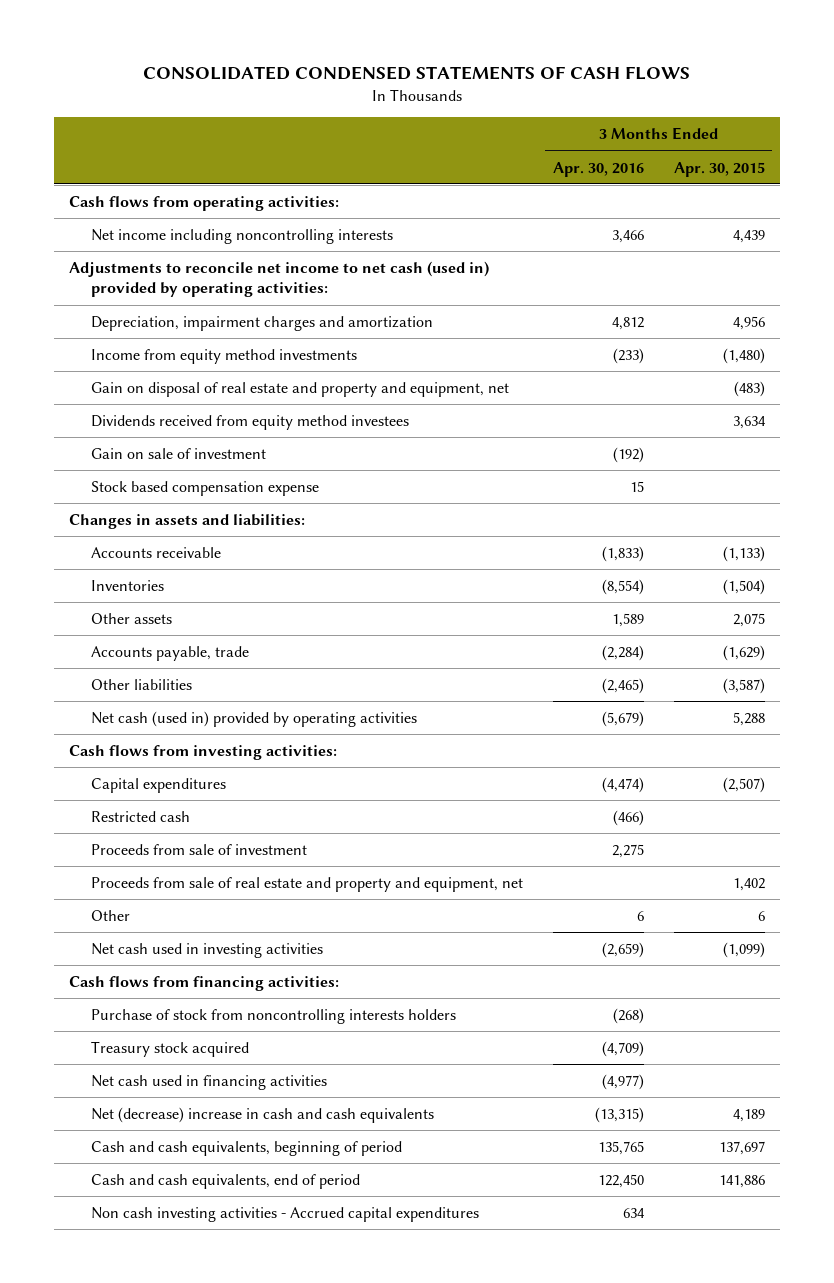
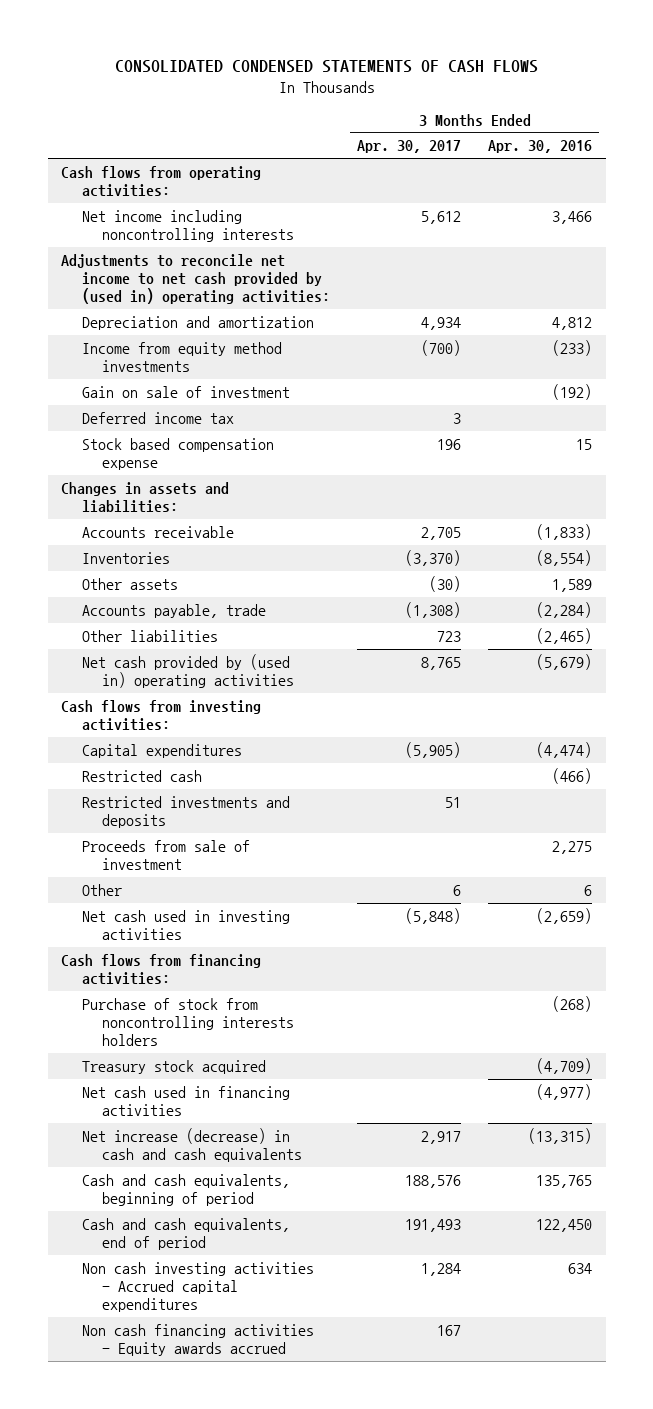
- | 3 Months Ended Apr. 30, 2016 | 3 Months Ended Apr. 30, 2015
+ | 3 Months Ended Apr. 30, 2017 | 3 Months Ended Apr. 30, 2016
- Adjustments to reconcile net income to net cash (used in) provided by operating activities:
- Depreciation, impairment charges and amortization | 4,812 | 4,956
+ Adjustments to reconcile net income to net cash provided by (used in) operating activities:
+ Depreciation and amortization | 4,934 | 4,812
- Gain on disposal of real estate and property and equipment, net | | (483)
- Dividends received from equity method investees | | 3,634
+ Deferred income tax | 3 |
- Net cash (used in) provided by operating activities | (5,679) | 5,288
+ Net cash provided by (used in) operating activities | 8,765 | (5,679)
+ Restricted investments and deposits | 51 |
- Proceeds from sale of real estate and property and equipment, net | | 1,402
- Net (decrease) increase in cash and cash equivalents | (13,315) | 4,189
+ Net increase (decrease) in cash and cash equivalents | 2,917 | (13,315)
+ Non cash financing activities - Equity awards accrued | 167 |

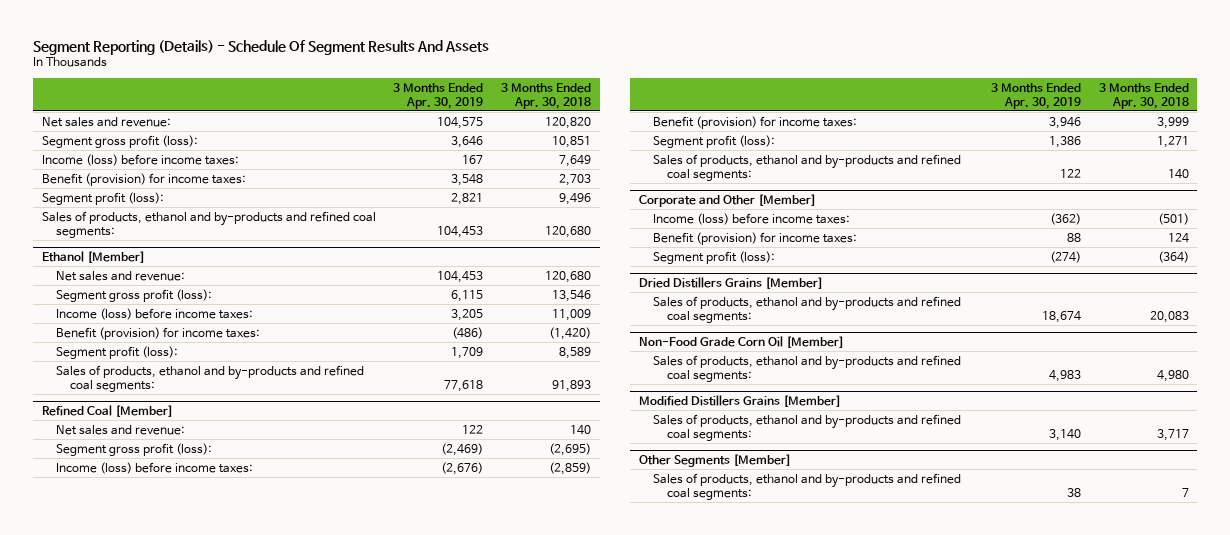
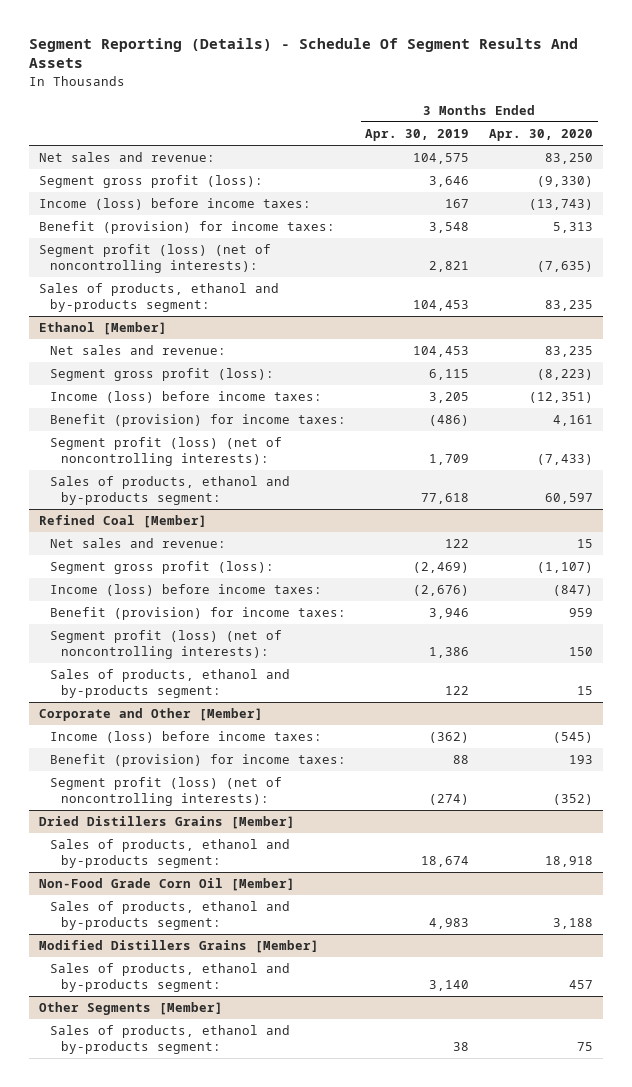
- | 3 Months Ended Apr. 30, 2019 | 3 Months Ended Apr. 30, 2018
+ | 3 Months Ended Apr. 30, 2019 | 3 Months Ended Apr. 30, 2020
- Segment profit (loss): | 2,821 | 9,496
- Sales of products, ethanol and by-products and refined coal segments: | 104,453 | 120,680
+ Segment profit (loss) (net of noncontrolling interests): | 2,821 | (7,635)
+ Sales of products, ethanol and by-products segment: | 104,453 | 83,235
@ Ethanol [Member]
- Segment profit (loss): | 1,709 | 8,589
- Sales of products, ethanol and by-products and refined coal segments: | 77,618 | 91,893
+ Segment profit (loss) (net of noncontrolling interests): | 1,709 | (7,433)
+ Sales of products, ethanol and by-products segment: | 77,618 | 60,597
@ Refined Coal [Member]
- Segment profit (loss): | 1,386 | 1,271
- Sales of products, ethanol and by-products and refined coal segments: | 122 | 140
+ Segment profit (loss) (net of noncontrolling interests): | 1,386 | 150
+ Sales of products, ethanol and by-products segment: | 122 | 15
@ Corporate and Other [Member]
- Segment profit (loss): | (274) | (364)
+ Segment profit (loss) (net of noncontrolling interests): | (274) | (352)
@ Dried Distillers Grains [Member]
- Sales of products, ethanol and by-products and refined coal segments: | 18,674 | 20,083
+ Sales of products, ethanol and by-products segment: | 18,674 | 18,918
@ Non-Food Grade Corn Oil [Member]
- Sales of products, ethanol and by-products and refined coal segments: | 4,983 | 4,980
+ Sales of products, ethanol and by-products segment: | 4,983 | 3,188
@ Modified Distillers Grains [Member]
- Sales of products, ethanol and by-products and refined coal segments: | 3,140 | 3,717
+ Sales of products, ethanol and by-products segment: | 3,140 | 457
@ Other Segments [Member]
- Sales of products, ethanol and by-products and refined coal segments: | 38 | 7
+ Sales of products, ethanol and by-products segment: | 38 | 75

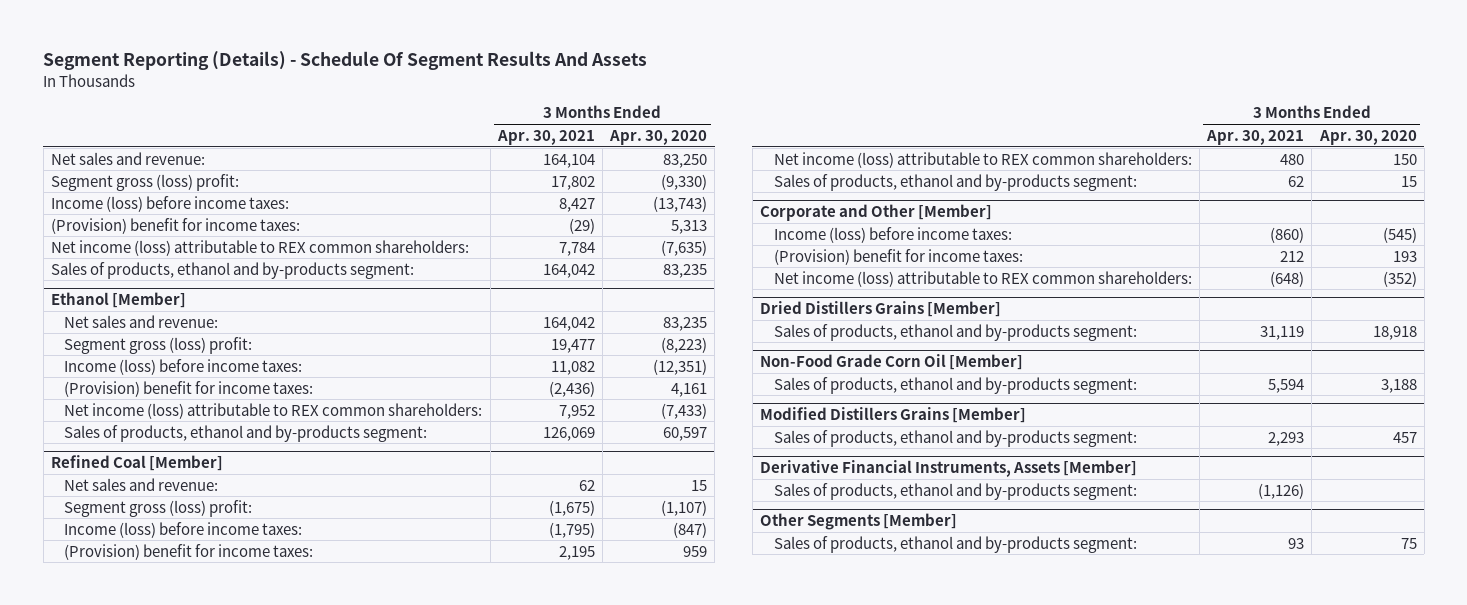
- | 3 Months Ended Apr. 30, 2019 | 3 Months Ended Apr. 30, 2020
+ | 3 Months Ended Apr. 30, 2021 | 3 Months Ended Apr. 30, 2020
- Segment gross profit (loss): | 3,646 | (9,330)
+ Segment gross (loss) profit: | 17,802 | (9,330)
- Benefit (provision) for income taxes: | 3,548 | 5,313
- Segment profit (loss) (net of noncontrolling interests): | 2,821 | (7,635)
+ (Provision) benefit for income taxes: | (29) | 5,313
+ Net income (loss) attributable to REX common shareholders: | 7,784 | (7,635)
@ Ethanol [Member]
- Segment gross profit (loss): | 6,115 | (8,223)
+ Segment gross (loss) profit: | 19,477 | (8,223)
- Benefit (provision) for income taxes: | (486) | 4,161
- Segment profit (loss) (net of noncontrolling interests): | 1,709 | (7,433)
+ (Provision) benefit for income taxes: | (2,436) | 4,161
+ Net income (loss) attributable to REX common shareholders: | 7,952 | (7,433)
@ Refined Coal [Member]
- Segment gross profit (loss): | (2,469) | (1,107)
+ Segment gross (loss) profit: | (1,675) | (1,107)
- Benefit (provision) for income taxes: | 3,946 | 959
- Segment profit (loss) (net of noncontrolling interests): | 1,386 | 150
+ (Provision) benefit for income taxes: | 2,195 | 959
+ Net income (loss) attributable to REX common shareholders: | 480 | 150
@ Corporate and Other [Member]
- Benefit (provision) for income taxes: | 88 | 193
- Segment profit (loss) (net of noncontrolling interests): | (274) | (352)
+ (Provision) benefit for income taxes: | 212 | 193
+ Net income (loss) attributable to REX common shareholders: | (648) | (352)
+ Derivative Financial Instruments, Assets [Member]
+ Sales of products, ethanol and by-products segment: | (1,126) |

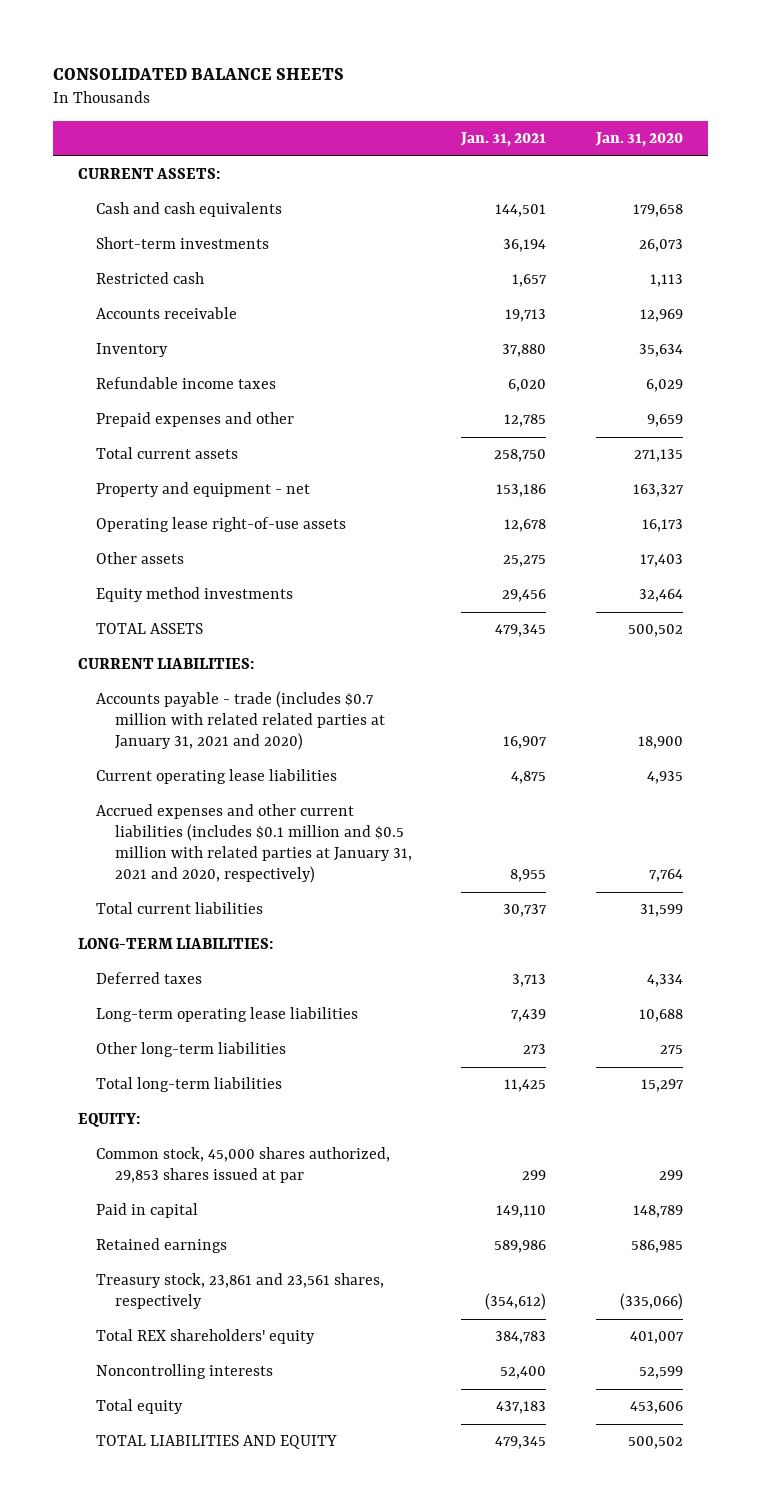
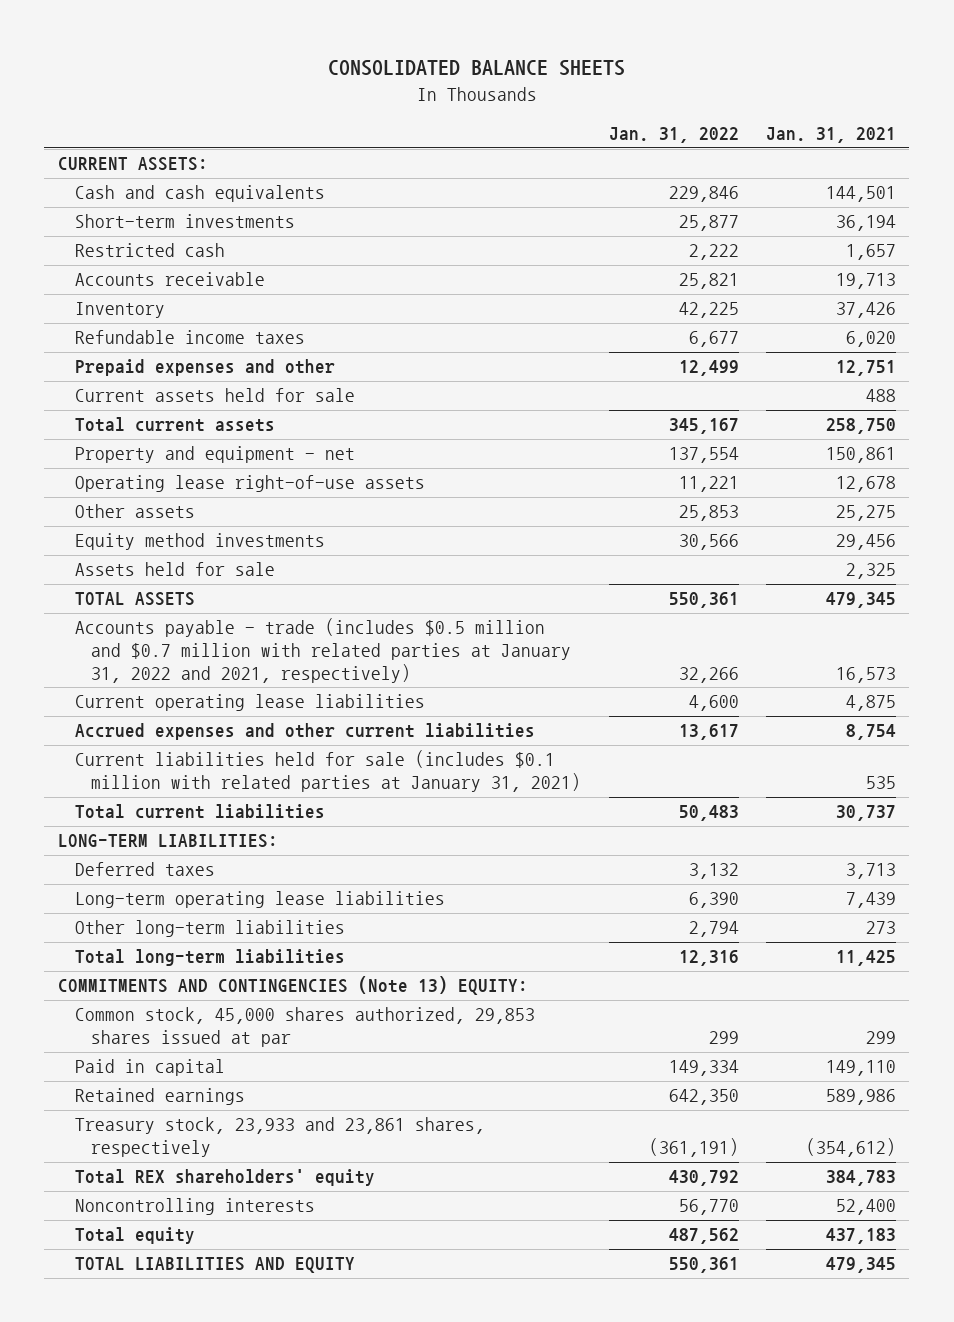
- | Jan. 31, 2021 | Jan. 31, 2020
+ | Jan. 31, 2022 | Jan. 31, 2021
- Inventory | 37,880 | 35,634
+ Inventory | 42,225 | 37,426
- Prepaid expenses and other | 12,785 | 9,659
+ Prepaid expenses and other | 12,499 | 12,751
+ Current assets held for sale | | 488
- Property and equipment - net | 153,186 | 163,327
+ Property and equipment - net | 137,554 | 150,861
+ Assets held for sale | | 2,325
- CURRENT LIABILITIES:
- Accounts payable - trade (includes $0.7 million with related related parties at January 31, 2021 and 2020) | 16,907 | 18,900
+ Accounts payable - trade (includes $0.5 million and $0.7 million with related parties at January 31, 2022 and 2021, respectively) | 32,266 | 16,573
- Accrued expenses and other current liabilities (includes $0.1 million and $0.5 million with related parties at January 31, 2021 and 2020, respectively) | 8,955 | 7,764
+ Accrued expenses and other current liabilities | 13,617 | 8,754
+ Current liabilities held for sale (includes $0.1 million with related parties at January 31, 2021) | | 535
- EQUITY:
+ COMMITMENTS AND CONTINGENCIES (Note 13) EQUITY:
- Treasury stock, 23,861 and 23,561 shares, respectively | (354,612) | (335,066)
+ Treasury stock, 23,933 and 23,861 shares, respectively | (361,191) | (354,612)

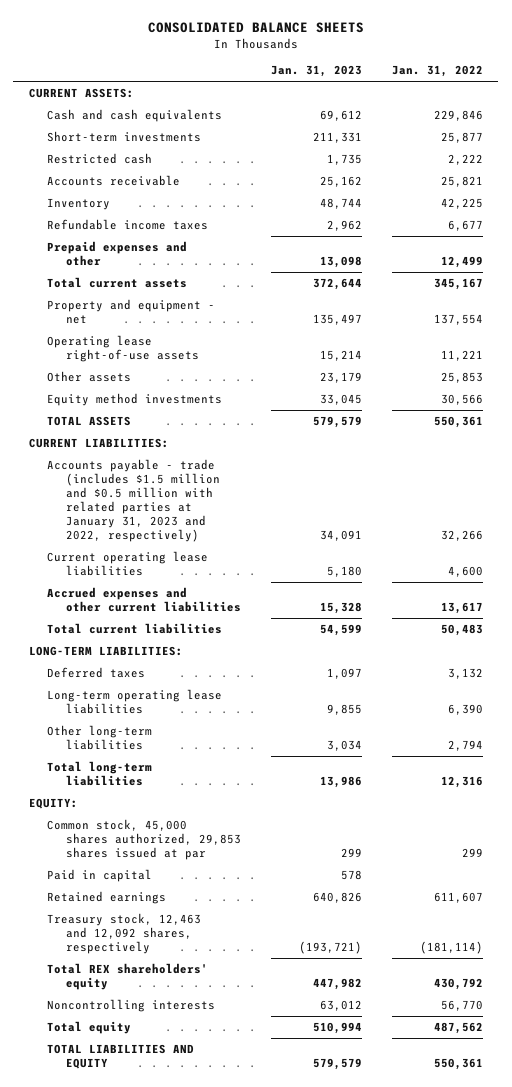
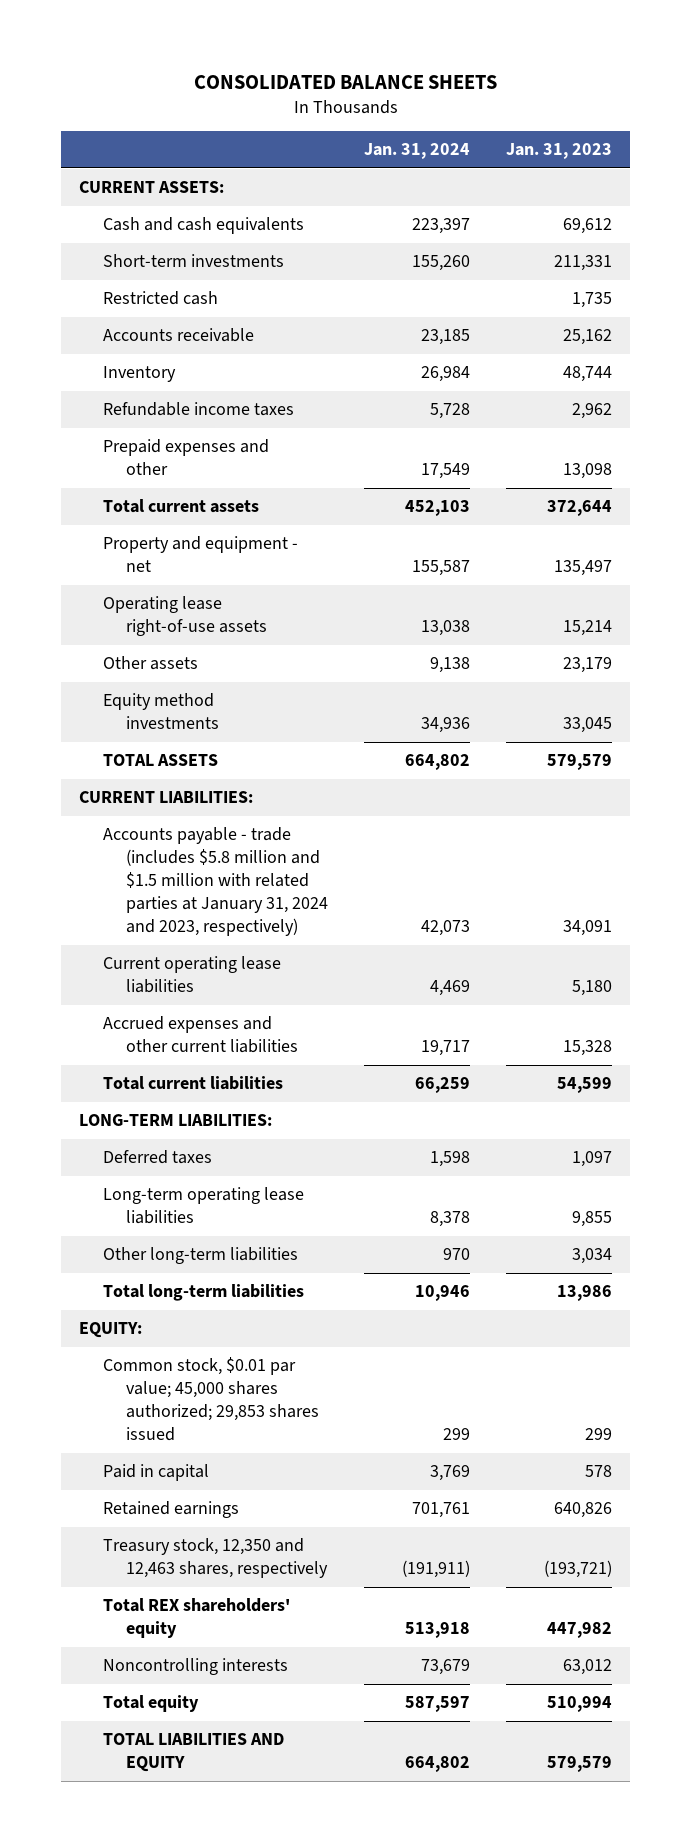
- | Jan. 31, 2023 | Jan. 31, 2022
+ | Jan. 31, 2024 | Jan. 31, 2023
- Accounts payable - trade (includes $1.5 million and $0.5 million with related parties at January 31, 2023 and 2022, respectively) | 34,091 | 32,266
+ Accounts payable - trade (includes $5.8 million and $1.5 million with related parties at January 31, 2024 and 2023, respectively) | 42,073 | 34,091
- Common stock, 45,000 shares authorized, 29,853 shares issued at par | 299 | 299
+ Common stock, $0.01 par value; 45,000 shares authorized; 29,853 shares issued | 299 | 299
- Treasury stock, 12,463 and 12,092 shares, respectively | (193,721) | (181,114)
+ Treasury stock, 12,350 and 12,463 shares, respectively | (191,911) | (193,721)

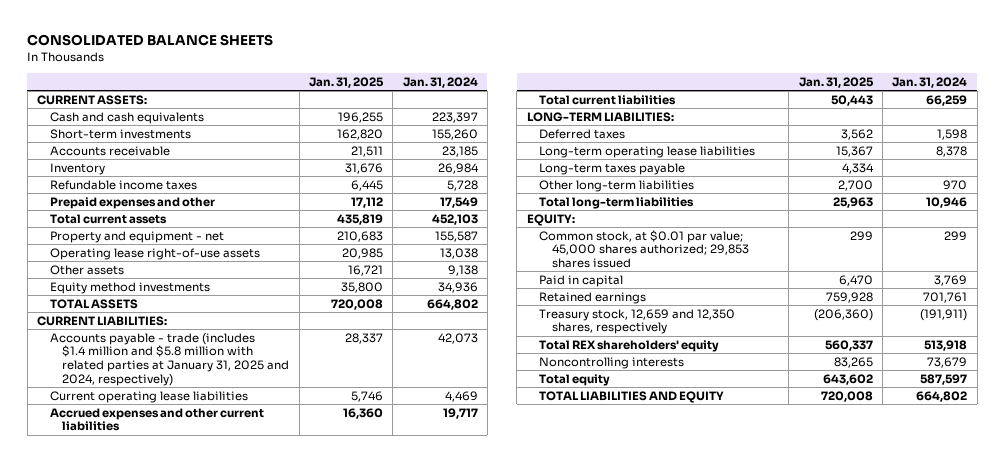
- | Jan. 31, 2024 | Jan. 31, 2023
+ | Jan. 31, 2025 | Jan. 31, 2024
- Restricted cash | | 1,735
- Accounts payable - trade (includes $5.8 million and $1.5 million with related parties at January 31, 2024 and 2023, respectively) | 42,073 | 34,091
+ Accounts payable - trade (includes $1.4 million and $5.8 million with related parties at January 31, 2025 and 2024, respectively) | 28,337 | 42,073
+ Long-term taxes payable | 4,334 |
- Common stock, $0.01 par value; 45,000 shares authorized; 29,853 shares issued | 299 | 299
+ Common stock, at $0.01 par value; 45,000 shares authorized; 29,853 shares issued | 299 | 299
- Treasury stock, 12,350 and 12,463 shares, respectively | (191,911) | (193,721)
+ Treasury stock, 12,659 and 12,350 shares, respectively | (206,360) | (191,911)

